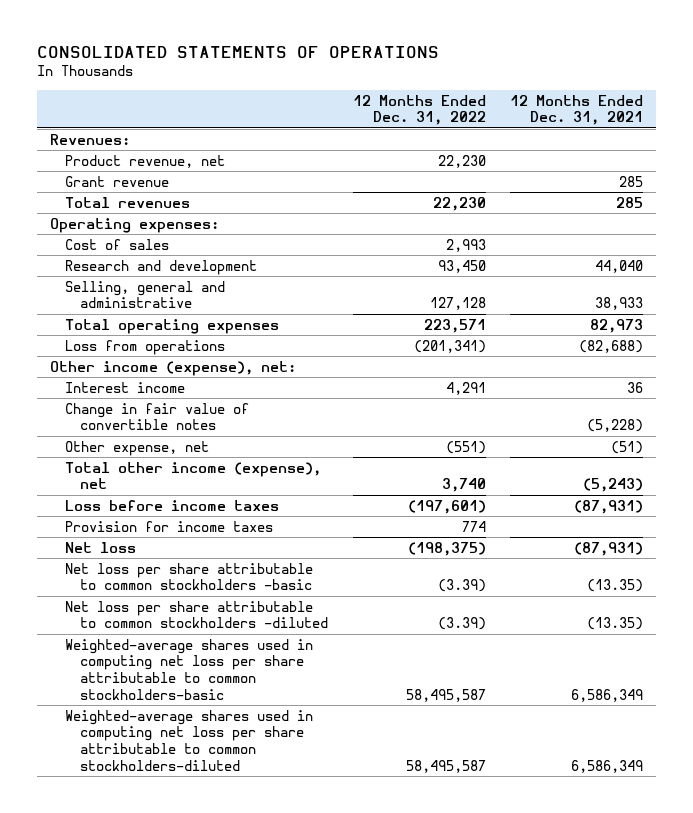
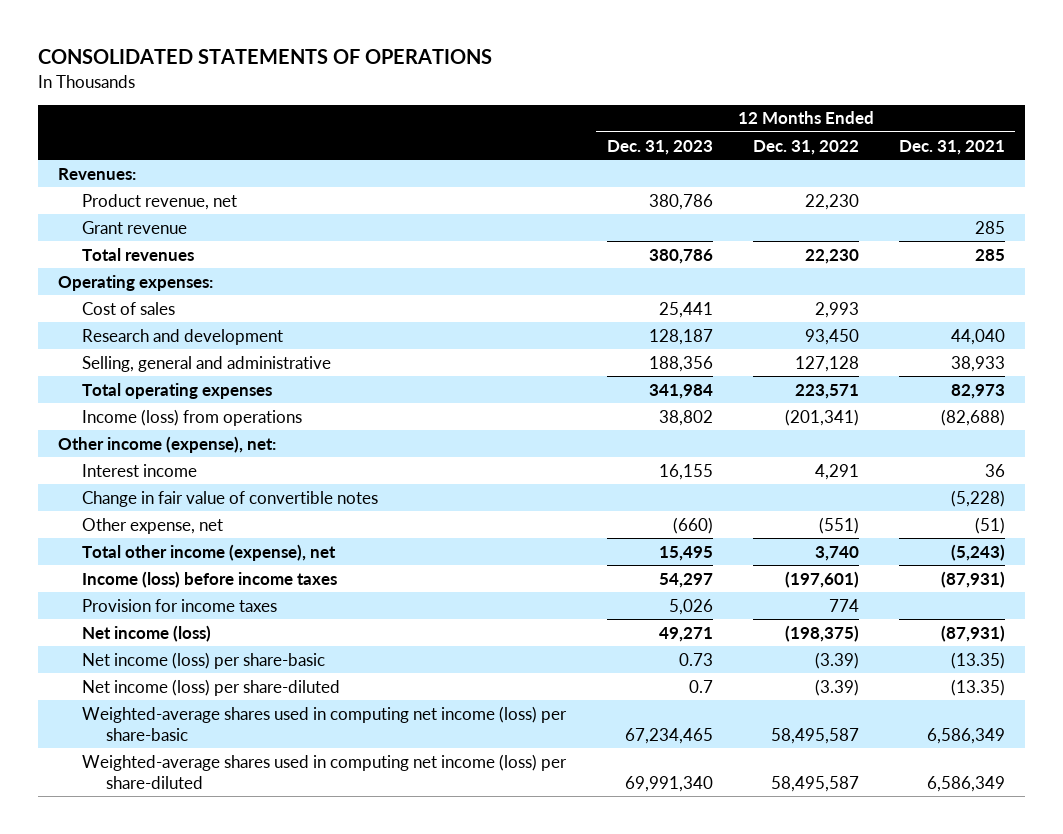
- | 12 Months Ended Dec. 31, 2022 | 12 Months Ended Dec. 31, 2021
+ | 12 Months Ended Dec. 31, 2023 | 12 Months Ended Dec. 31, 2022 | 12 Months Ended Dec. 31, 2021
- Loss from operations | (201,341) | (82,688)
+ Income (loss) from operations | 38,802 | (201,341) | (82,688)
- Loss before income taxes | (197,601) | (87,931)
+ Income (loss) before income taxes | 54,297 | (197,601) | (87,931)
- Net loss | (198,375) | (87,931)
- Net loss per share attributable to common stockholders -basic | (3.39) | (13.35)
- Net loss per share attributable to common stockholders -diluted | (3.39) | (13.35)
- Weighted-average shares used in computing net loss per share attributable to common stockholders-basic | 58,495,587 | 6,586,349
- Weighted-average shares used in computing net loss per share attributable to common stockholders-diluted | 58,495,587 | 6,586,349
+ Net income (loss) | 49,271 | (198,375) | (87,931)
+ Net income (loss) per share-basic | 0.73 | (3.39) | (13.35)
+ Net income (loss) per share-diluted | 0.7 | (3.39) | (13.35)
+ Weighted-average shares used in computing net income (loss) per share-basic | 67,234,465 | 58,495,587 | 6,586,349
+ Weighted-average shares used in computing net income (loss) per share-diluted | 69,991,340 | 58,495,587 | 6,586,349

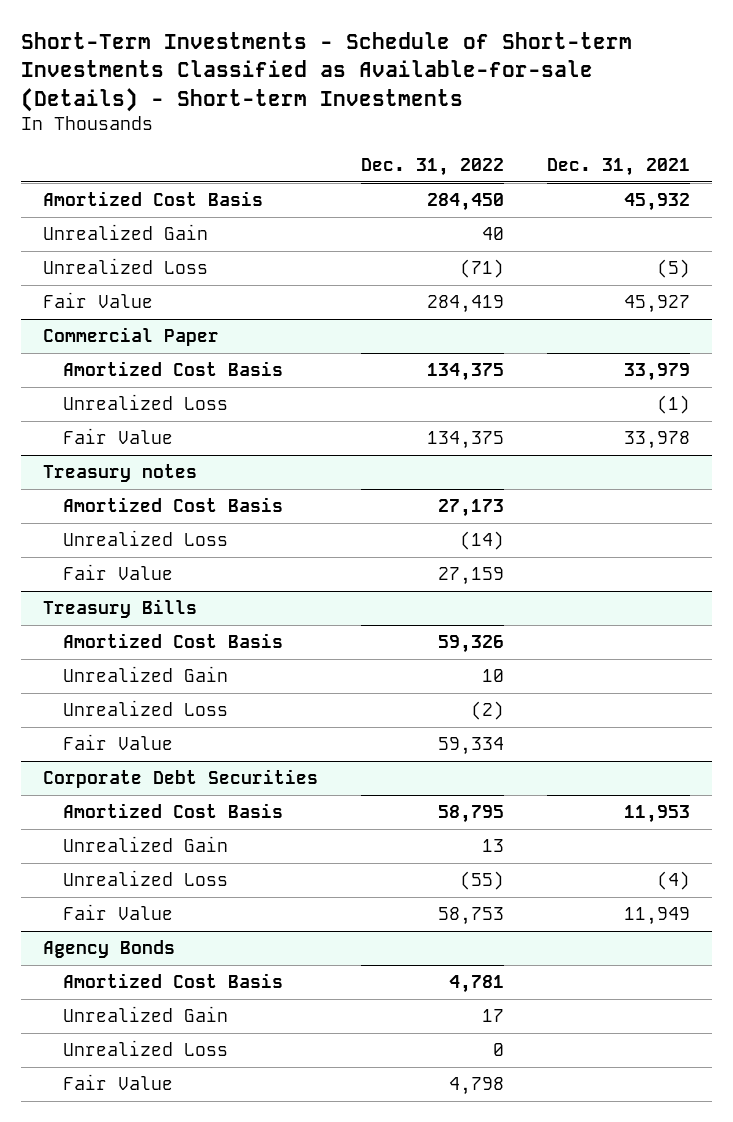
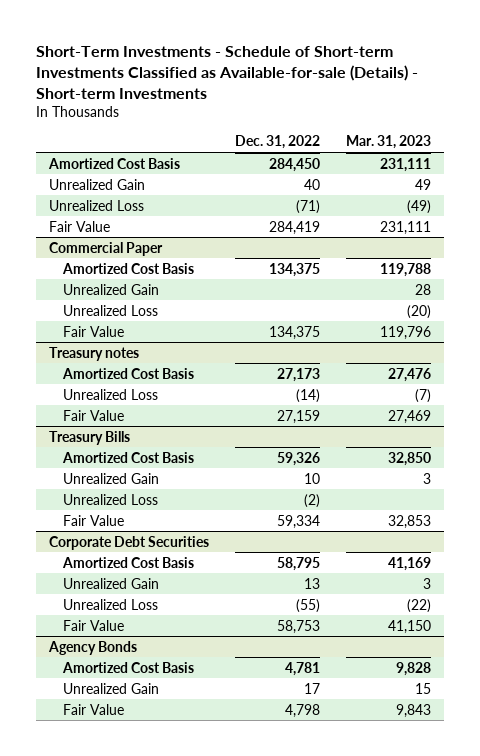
- | Dec. 31, 2022 | Dec. 31, 2021
+ | Dec. 31, 2022 | Mar. 31, 2023
@ Commercial Paper
+ Unrealized Gain | | 28
@ Agency Bonds
- Unrealized Loss | 0 |

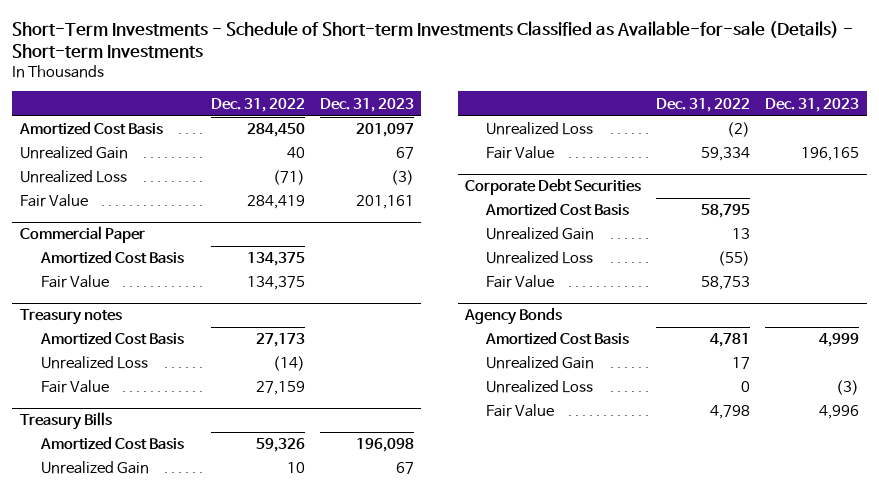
- | Dec. 31, 2022 | Mar. 31, 2023
+ | Dec. 31, 2022 | Dec. 31, 2023
@ Commercial Paper
- Unrealized Gain | | 28
- Unrealized Loss | | (20)
@ Agency Bonds
+ Unrealized Loss | 0 | (3)

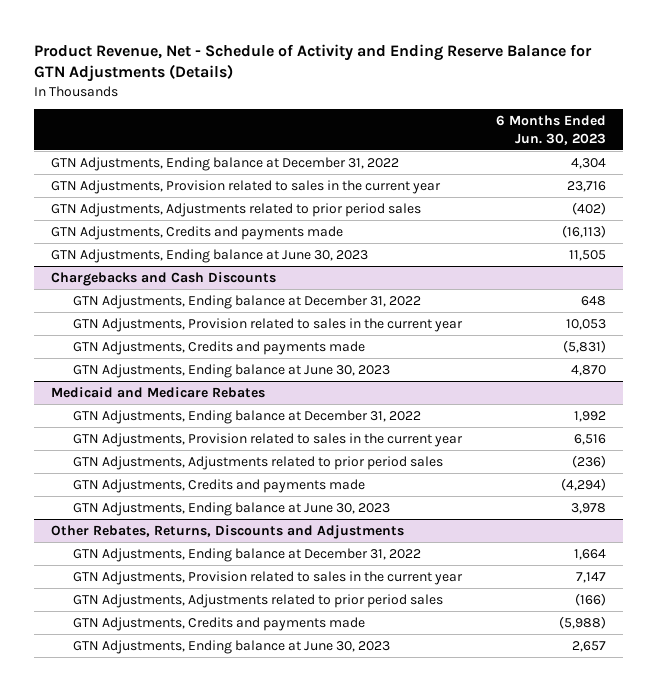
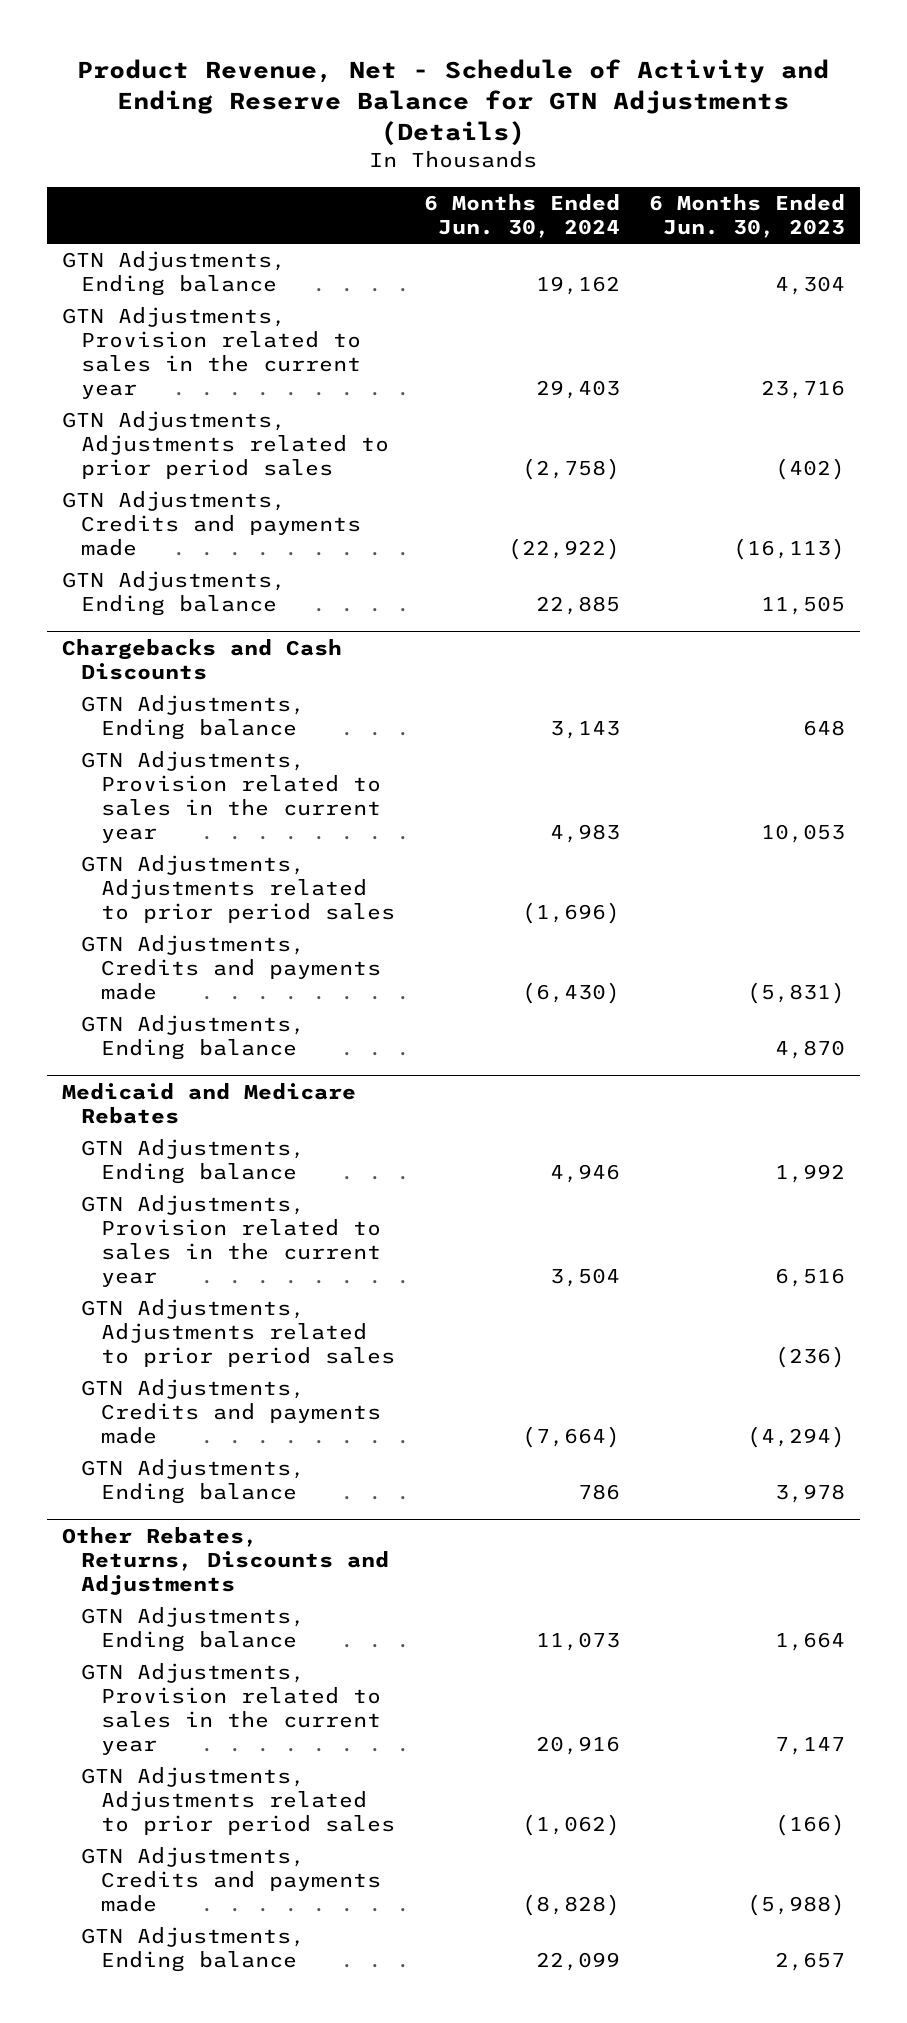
- | 6 Months Ended Jun. 30, 2023
+ | 6 Months Ended Jun. 30, 2024 | 6 Months Ended Jun. 30, 2023
- GTN Adjustments, Ending balance at December 31, 2022 | 4,304
+ GTN Adjustments, Ending balance | 19,162 | 4,304
- GTN Adjustments, Ending balance at June 30, 2023 | 11,505
+ GTN Adjustments, Ending balance | 22,885 | 11,505
@ Chargebacks and Cash Discounts
- GTN Adjustments, Ending balance at December 31, 2022 | 648
+ GTN Adjustments, Ending balance | 3,143 | 648
+ GTN Adjustments, Adjustments related to prior period sales | (1,696) |
- GTN Adjustments, Ending balance at June 30, 2023 | 4,870
+ GTN Adjustments, Ending balance | | 4,870
@ Medicaid and Medicare Rebates
- GTN Adjustments, Ending balance at December 31, 2022 | 1,992
+ GTN Adjustments, Ending balance | 4,946 | 1,992
- GTN Adjustments, Ending balance at June 30, 2023 | 3,978
+ GTN Adjustments, Ending balance | 786 | 3,978
@ Other Rebates, Returns, Discounts and Adjustments
- GTN Adjustments, Ending balance at December 31, 2022 | 1,664
+ GTN Adjustments, Ending balance | 11,073 | 1,664
- GTN Adjustments, Ending balance at June 30, 2023 | 2,657
+ GTN Adjustments, Ending balance | 22,099 | 2,657

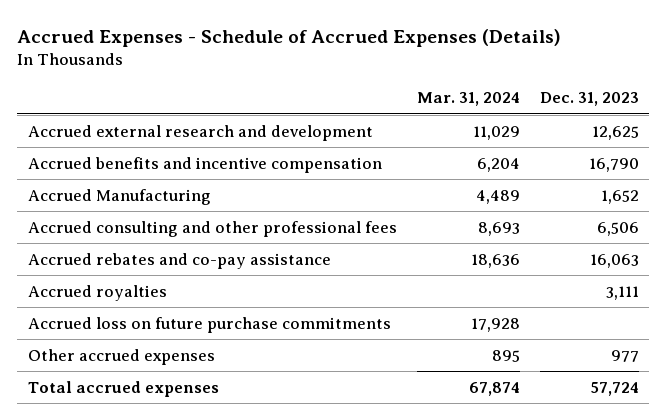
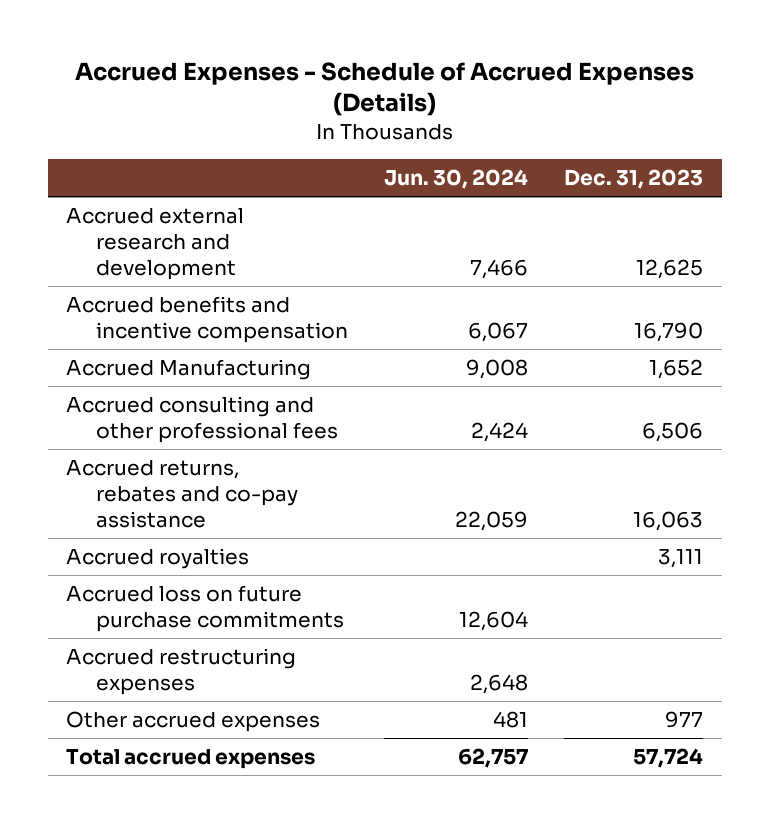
- | Mar. 31, 2024 | Dec. 31, 2023
+ | Jun. 30, 2024 | Dec. 31, 2023
- Accrued rebates and co-pay assistance | 18,636 | 16,063
+ Accrued returns, rebates and co-pay assistance | 22,059 | 16,063
+ Accrued restructuring expenses | 2,648 |

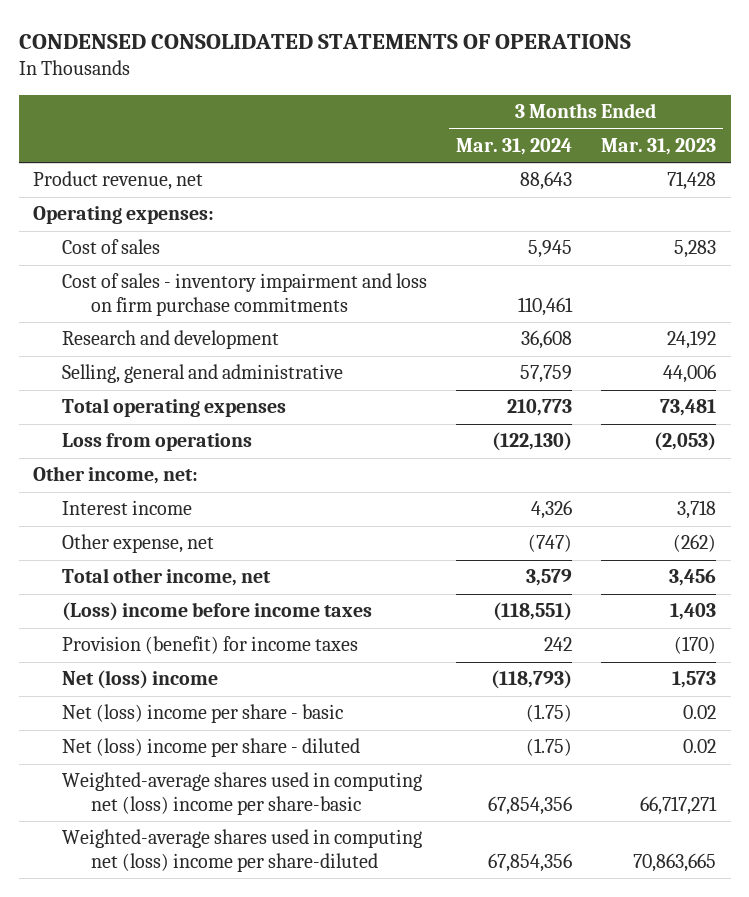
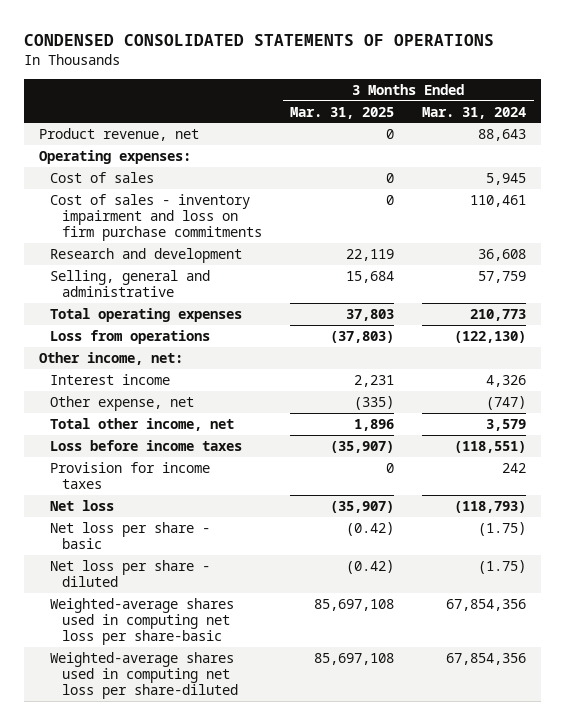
- | 3 Months Ended Mar. 31, 2024 | 3 Months Ended Mar. 31, 2023
+ | 3 Months Ended Mar. 31, 2025 | 3 Months Ended Mar. 31, 2024
- (Loss) income before income taxes | (118,551) | 1,403
- Provision (benefit) for income taxes | 242 | (170)
- Net (loss) income | (118,793) | 1,573
- Net (loss) income per share - basic | (1.75) | 0.02
- Net (loss) income per share - diluted | (1.75) | 0.02
- Weighted-average shares used in computing net (loss) income per share-basic | 67,854,356 | 66,717,271
- Weighted-average shares used in computing net (loss) income per share-diluted | 67,854,356 | 70,863,665
+ Loss before income taxes | (35,907) | (118,551)
+ Provision for income taxes | 0 | 242
+ Net loss | (35,907) | (118,793)
+ Net loss per share - basic | (0.42) | (1.75)
+ Net loss per share - diluted | (0.42) | (1.75)
+ Weighted-average shares used in computing net loss per share-basic | 85,697,108 | 67,854,356
+ Weighted-average shares used in computing net loss per share-diluted | 85,697,108 | 67,854,356

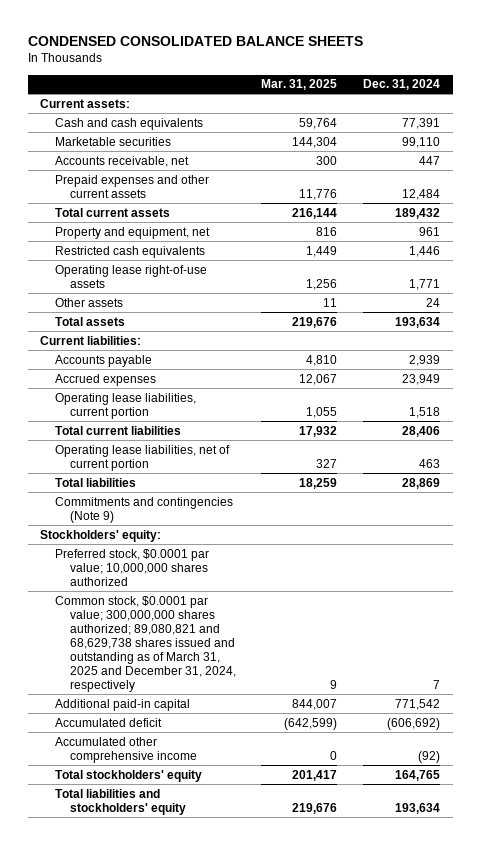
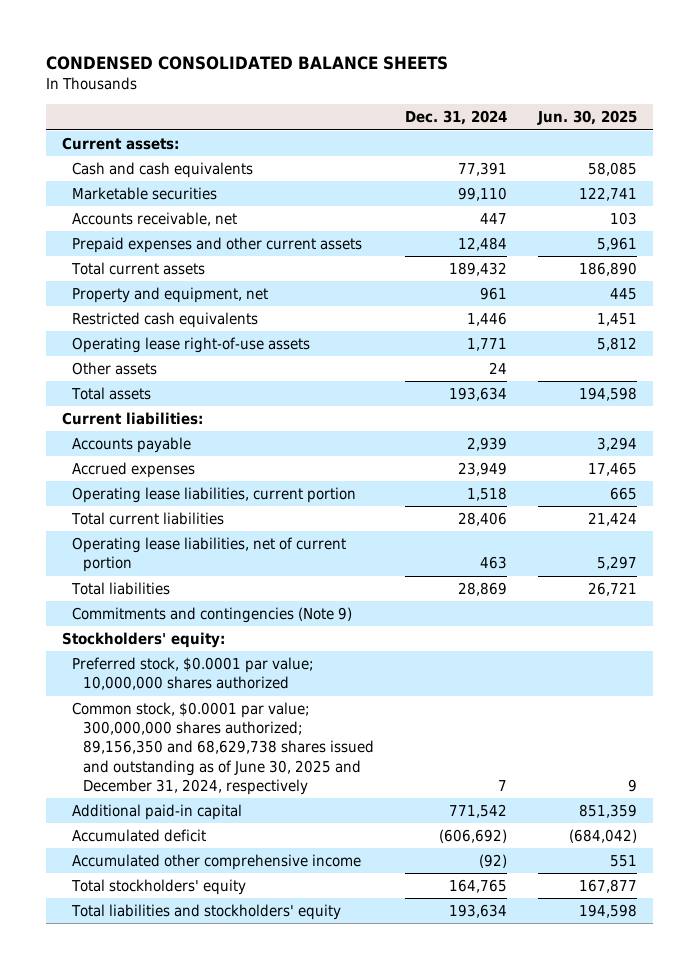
- | Mar. 31, 2025 | Dec. 31, 2024
+ | Dec. 31, 2024 | Jun. 30, 2025
- Common stock, $0.0001 par value; 300,000,000 shares authorized; 89,080,821 and 68,629,738 shares issued and outstanding as of March 31, 2025 and December 31, 2024, respectively | 9 | 7
+ Common stock, $0.0001 par value; 300,000,000 shares authorized; 89,156,350 and 68,629,738 shares issued and outstanding as of June 30, 2025 and December 31, 2024, respectively | 7 | 9

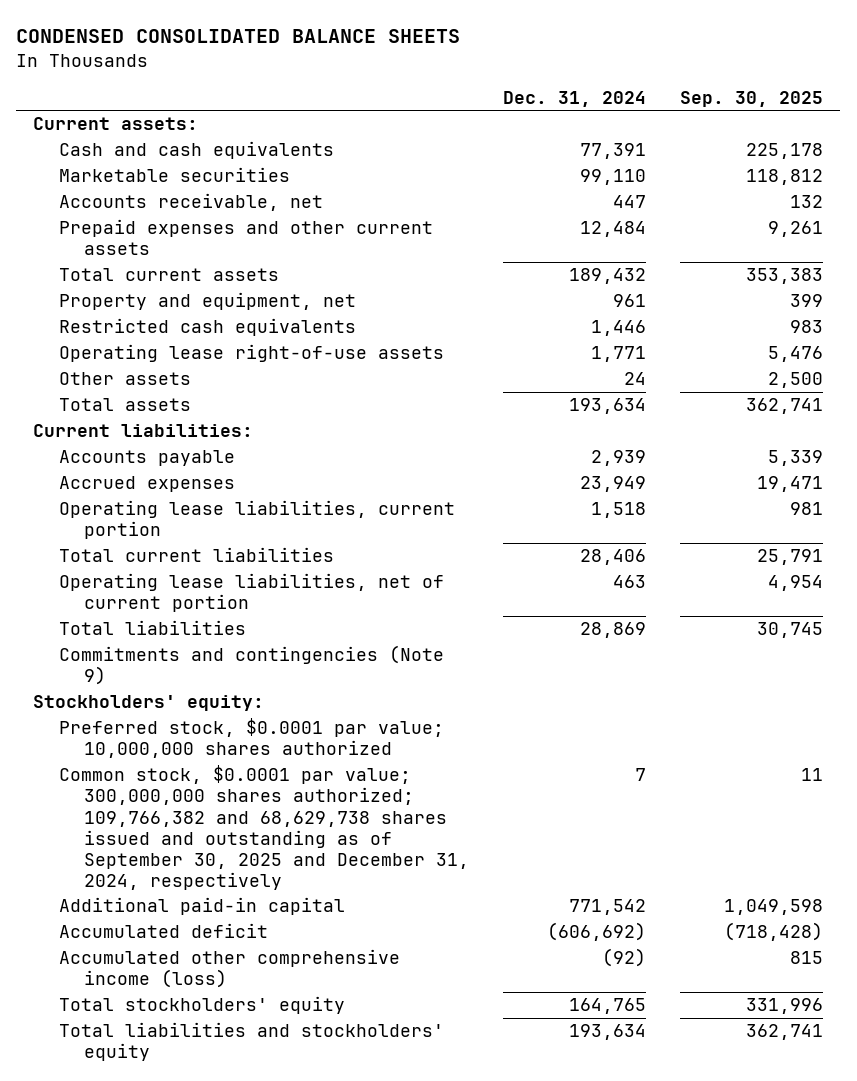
- | Dec. 31, 2024 | Jun. 30, 2025
+ | Dec. 31, 2024 | Sep. 30, 2025
- Common stock, $0.0001 par value; 300,000,000 shares authorized; 89,156,350 and 68,629,738 shares issued and outstanding as of June 30, 2025 and December 31, 2024, respectively | 7 | 9
+ Common stock, $0.0001 par value; 300,000,000 shares authorized; 109,766,382 and 68,629,738 shares issued and outstanding as of September 30, 2025 and December 31, 2024, respectively | 7 | 11
- Accumulated other comprehensive income | (92) | 551
+ Accumulated other comprehensive income (loss) | (92) | 815

